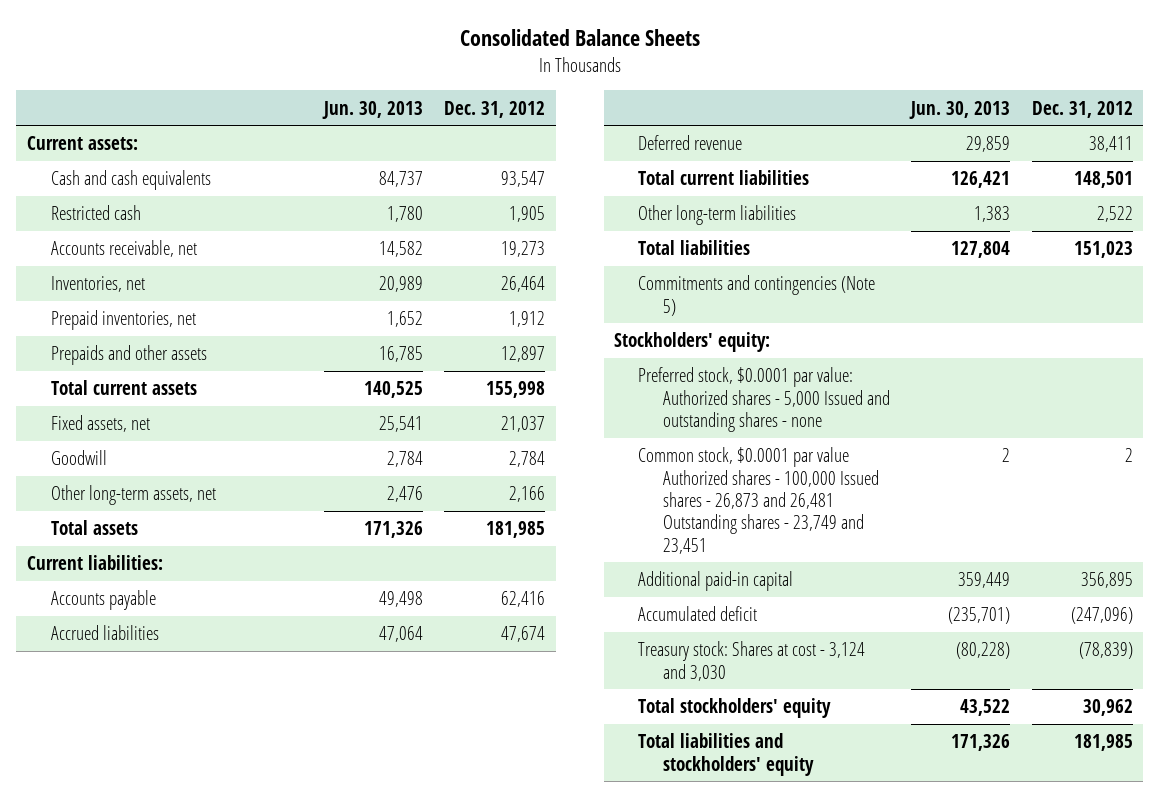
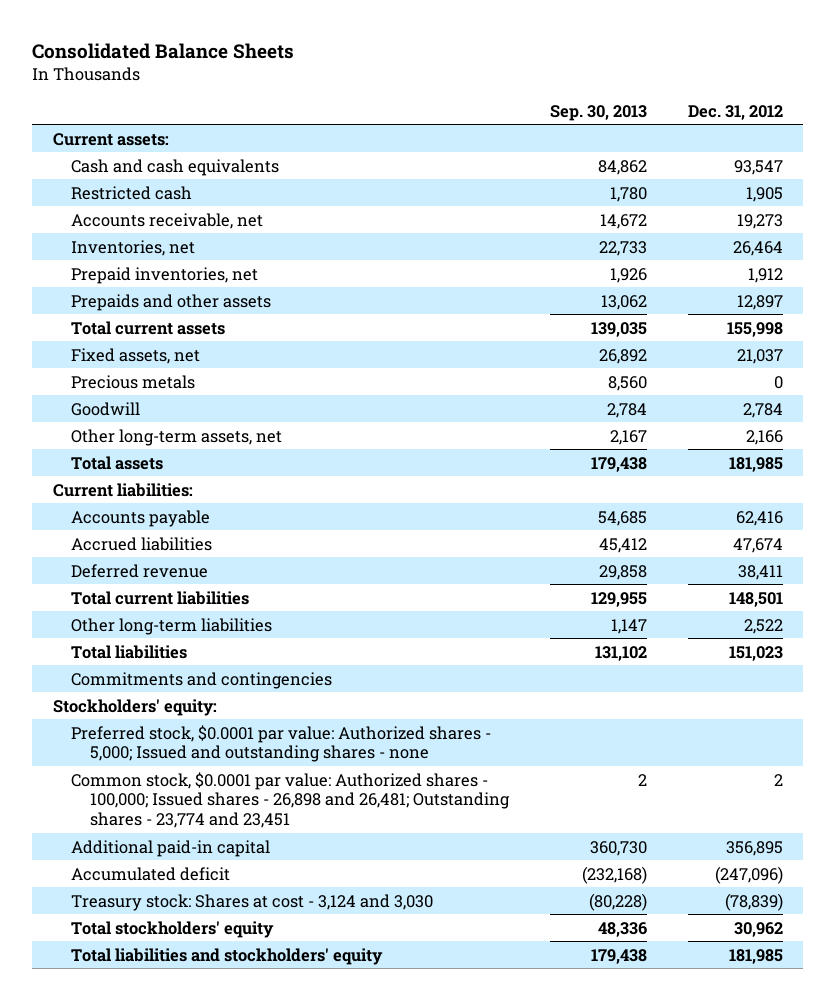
- | Jun. 30, 2013 | Dec. 31, 2012
+ | Sep. 30, 2013 | Dec. 31, 2012
+ Precious metals | 8,560 | 0
- Commitments and contingencies (Note 5)
+ Commitments and contingencies
- Preferred stock, $0.0001 par value: Authorized shares - 5,000 Issued and outstanding shares - none
- Common stock, $0.0001 par value Authorized shares - 100,000 Issued shares - 26,873 and 26,481 Outstanding shares - 23,749 and 23,451 | 2 | 2
+ Preferred stock, $0.0001 par value: Authorized shares - 5,000; Issued and outstanding shares - none
+ Common stock, $0.0001 par value: Authorized shares - 100,000; Issued shares - 26,898 and 26,481; Outstanding shares - 23,774 and 23,451 | 2 | 2

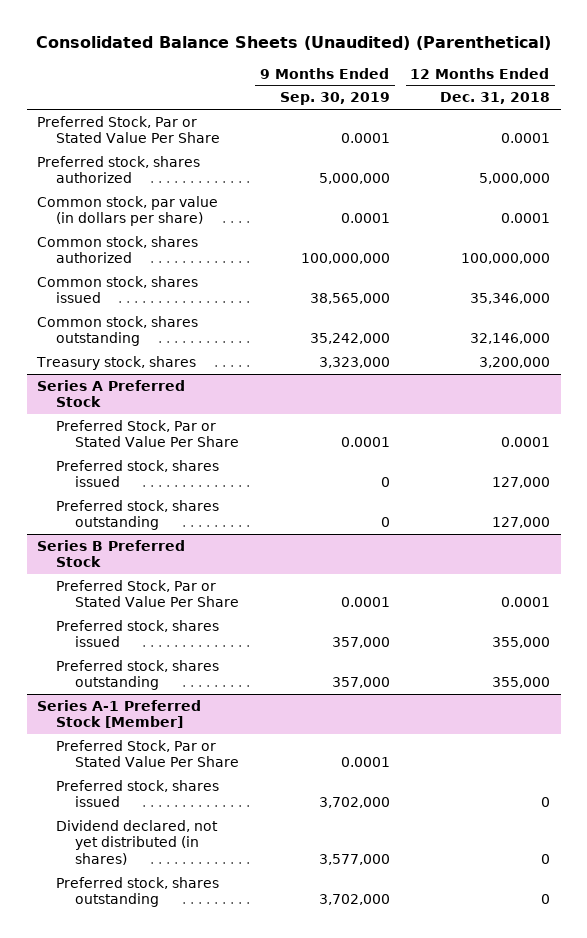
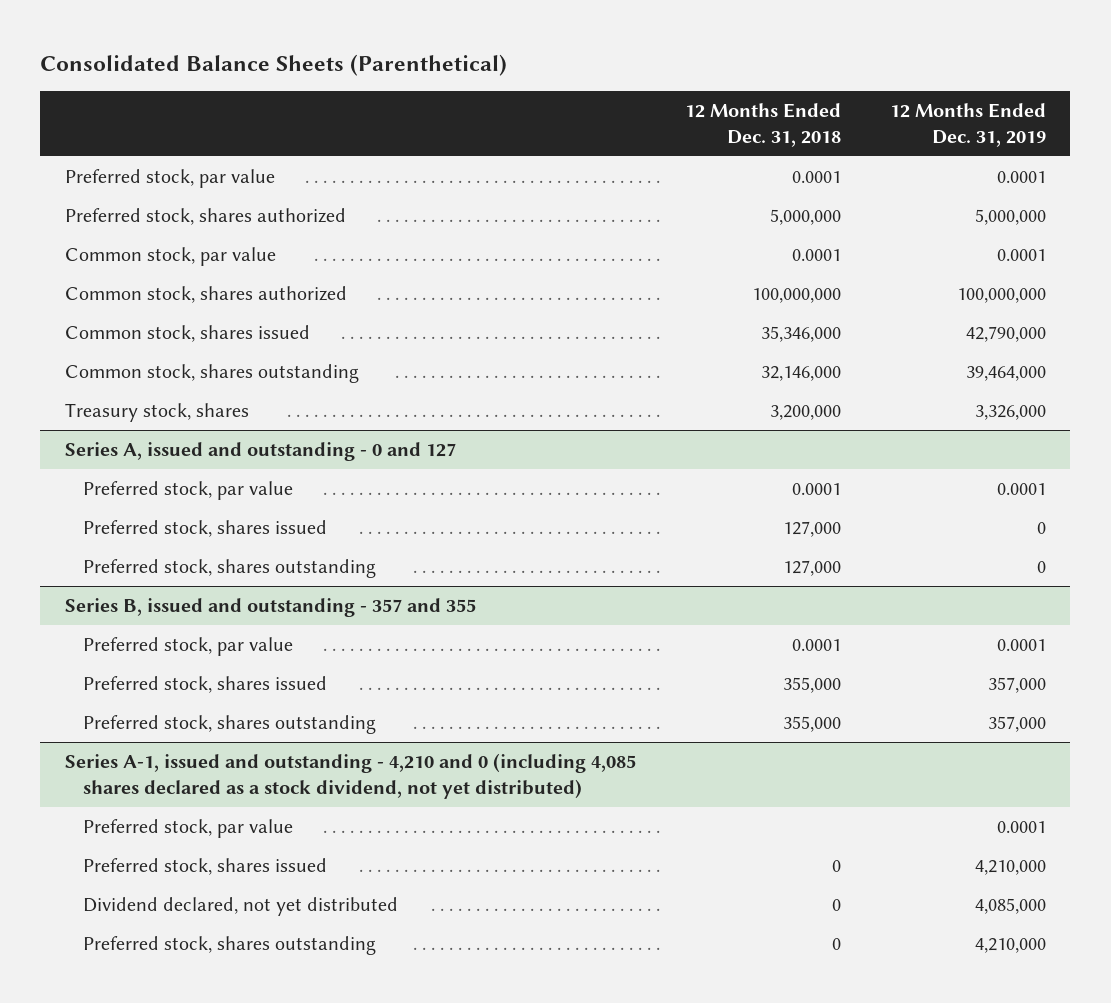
- Consolidated Balance Sheets (Unaudited) (Parenthetical)
+ Consolidated Balance Sheets (Parenthetical)
- | 9 Months Ended Sep. 30, 2019 | 12 Months Ended Dec. 31, 2018
+ | 12 Months Ended Dec. 31, 2018 | 12 Months Ended Dec. 31, 2019
- Preferred Stock, Par or Stated Value Per Share | 0.0001 | 0.0001
+ Preferred stock, par value | 0.0001 | 0.0001
- Common stock, par value (in dollars per share) | 0.0001 | 0.0001
+ Common stock, par value | 0.0001 | 0.0001
- Series A Preferred Stock
- Preferred Stock, Par or Stated Value Per Share | 0.0001 | 0.0001
+ Series A, issued and outstanding - 0 and 127
+ Preferred stock, par value | 0.0001 | 0.0001
- Series B Preferred Stock
- Preferred Stock, Par or Stated Value Per Share | 0.0001 | 0.0001
+ Series B, issued and outstanding - 357 and 355
+ Preferred stock, par value | 0.0001 | 0.0001
- Series A-1 Preferred Stock [Member]
- Preferred Stock, Par or Stated Value Per Share | 0.0001 |
+ Series A-1, issued and outstanding - 4,210 and 0 (including 4,085 shares declared as a stock dividend, not yet distributed)
+ Preferred stock, par value | | 0.0001
- Dividend declared, not yet distributed (in shares) | 3,577,000 | 0
+ Dividend declared, not yet distributed | 0 | 4,085,000

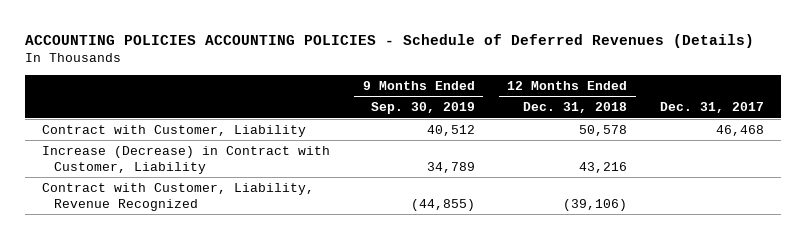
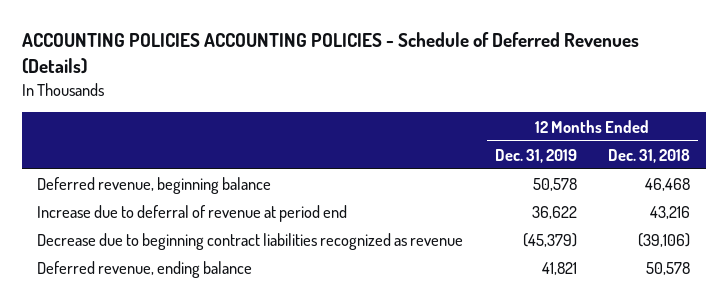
- | 9 Months Ended Sep. 30, 2019 | 12 Months Ended Dec. 31, 2018 | Dec. 31, 2017
+ | 12 Months Ended Dec. 31, 2019 | 12 Months Ended Dec. 31, 2018
- Contract with Customer, Liability | 40,512 | 50,578 | 46,468
- Increase (Decrease) in Contract with Customer, Liability | 34,789 | 43,216 |
- Contract with Customer, Liability, Revenue Recognized | (44,855) | (39,106) |
+ Deferred revenue, beginning balance | 50,578 | 46,468
+ Increase due to deferral of revenue at period end | 36,622 | 43,216
+ Decrease due to beginning contract liabilities recognized as revenue | (45,379) | (39,106)
+ Deferred revenue, ending balance | 41,821 | 50,578

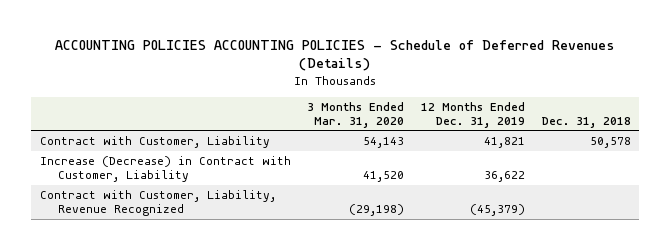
- | 12 Months Ended Dec. 31, 2019 | 12 Months Ended Dec. 31, 2018
+ | 3 Months Ended Mar. 31, 2020 | 12 Months Ended Dec. 31, 2019 | Dec. 31, 2018
- Deferred revenue, beginning balance | 50,578 | 46,468
- Increase due to deferral of revenue at period end | 36,622 | 43,216
- Decrease due to beginning contract liabilities recognized as revenue | (45,379) | (39,106)
- Deferred revenue, ending balance | 41,821 | 50,578
+ Contract with Customer, Liability | 54,143 | 41,821 | 50,578
+ Increase (Decrease) in Contract with Customer, Liability | 41,520 | 36,622 |
+ Contract with Customer, Liability, Revenue Recognized | (29,198) | (45,379) |

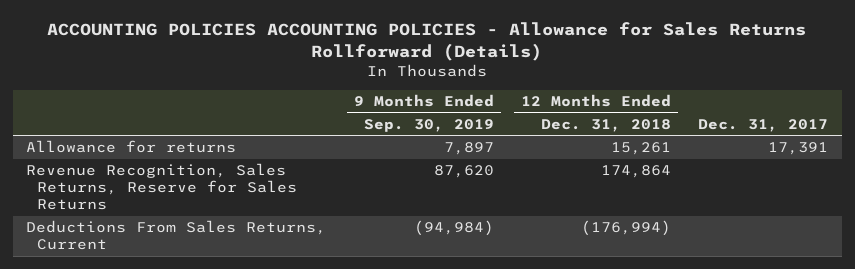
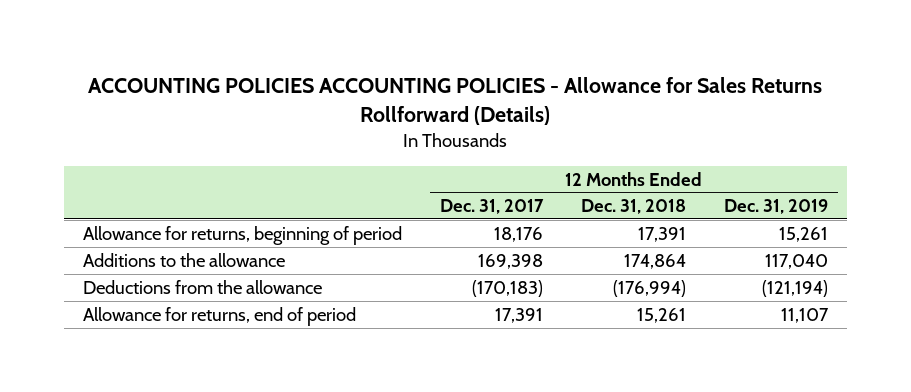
- | 9 Months Ended Sep. 30, 2019 | 12 Months Ended Dec. 31, 2018 | Dec. 31, 2017
+ | 12 Months Ended Dec. 31, 2017 | 12 Months Ended Dec. 31, 2018 | 12 Months Ended Dec. 31, 2019
- Allowance for returns | 7,897 | 15,261 | 17,391
- Revenue Recognition, Sales Returns, Reserve for Sales Returns | 87,620 | 174,864 |
- Deductions From Sales Returns, Current | (94,984) | (176,994) |
+ Allowance for returns, beginning of period | 18,176 | 17,391 | 15,261
+ Additions to the allowance | 169,398 | 174,864 | 117,040
+ Deductions from the allowance | (170,183) | (176,994) | (121,194)
+ Allowance for returns, end of period | 17,391 | 15,261 | 11,107

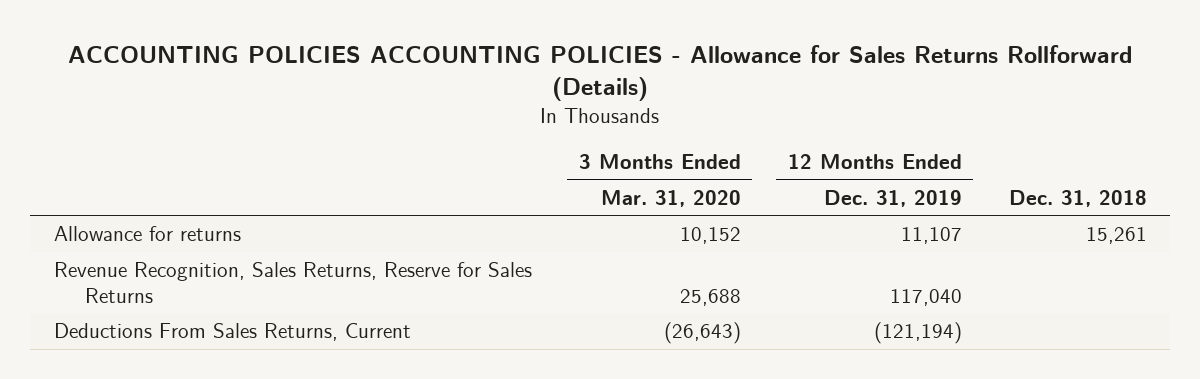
- | 12 Months Ended Dec. 31, 2017 | 12 Months Ended Dec. 31, 2018 | 12 Months Ended Dec. 31, 2019
+ | 3 Months Ended Mar. 31, 2020 | 12 Months Ended Dec. 31, 2019 | Dec. 31, 2018
- Allowance for returns, beginning of period | 18,176 | 17,391 | 15,261
- Additions to the allowance | 169,398 | 174,864 | 117,040
- Deductions from the allowance | (170,183) | (176,994) | (121,194)
- Allowance for returns, end of period | 17,391 | 15,261 | 11,107
+ Allowance for returns | 10,152 | 11,107 | 15,261
+ Revenue Recognition, Sales Returns, Reserve for Sales Returns | 25,688 | 117,040 |
+ Deductions From Sales Returns, Current | (26,643) | (121,194) |

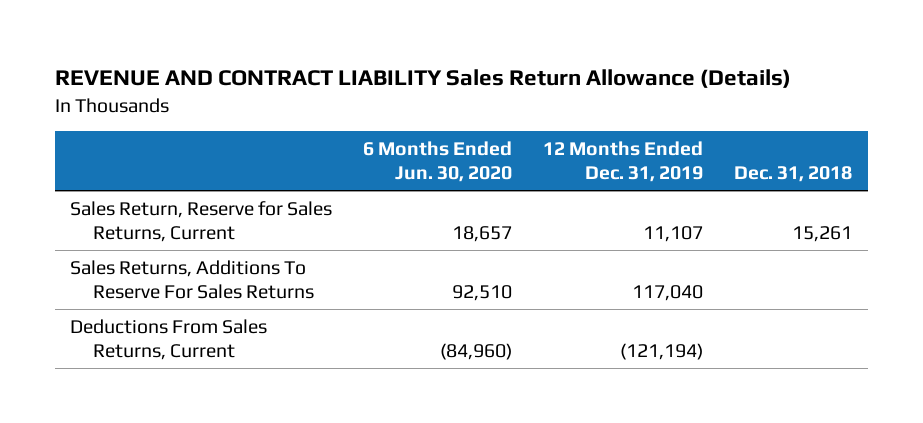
- ACCOUNTING POLICIES ACCOUNTING POLICIES - Allowance for Sales Returns Rollforward (Details)
+ REVENUE AND CONTRACT LIABILITY Sales Return Allowance (Details)
- | 3 Months Ended Mar. 31, 2020 | 12 Months Ended Dec. 31, 2019 | Dec. 31, 2018
+ | 6 Months Ended Jun. 30, 2020 | 12 Months Ended Dec. 31, 2019 | Dec. 31, 2018
- Allowance for returns | 10,152 | 11,107 | 15,261
- Revenue Recognition, Sales Returns, Reserve for Sales Returns | 25,688 | 117,040 |
+ Sales Return, Reserve for Sales Returns, Current | 18,657 | 11,107 | 15,261
+ Sales Returns, Additions To Reserve For Sales Returns | 92,510 | 117,040 |

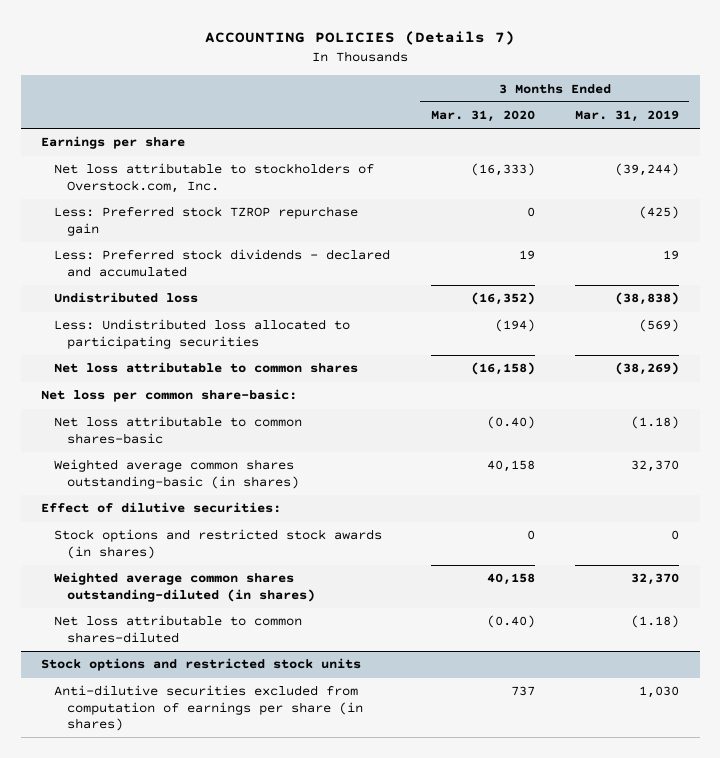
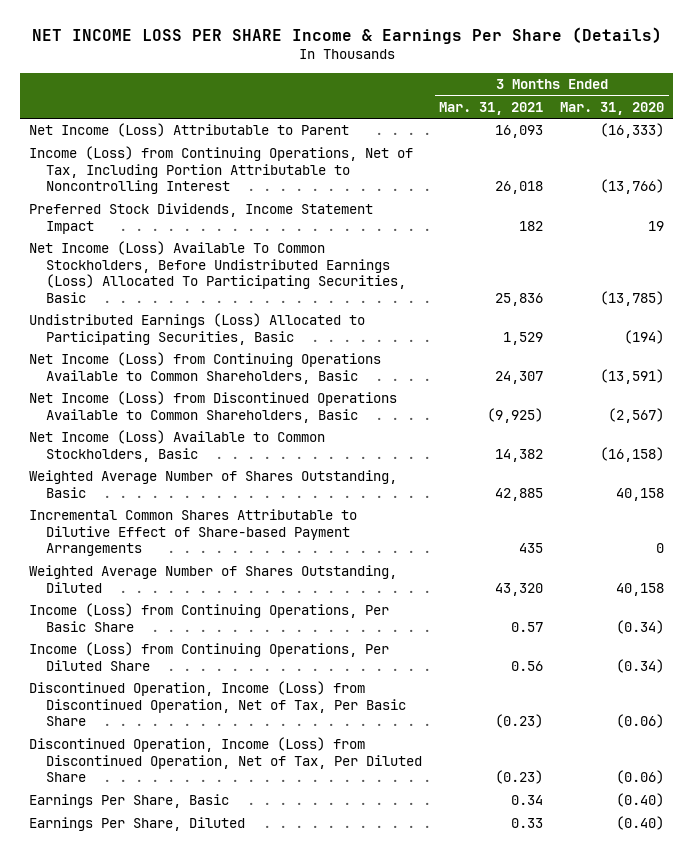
- ACCOUNTING POLICIES (Details 7)
+ NET INCOME LOSS PER SHARE Income & Earnings Per Share (Details)
- | 3 Months Ended Mar. 31, 2020 | 3 Months Ended Mar. 31, 2019
+ | 3 Months Ended Mar. 31, 2021 | 3 Months Ended Mar. 31, 2020
- Earnings per share
- Net loss attributable to stockholders of Overstock.com, Inc. | (16,333) | (39,244)
- Less: Preferred stock TZROP repurchase gain | 0 | (425)
- Less: Preferred stock dividends - declared and accumulated | 19 | 19
- Undistributed loss | (16,352) | (38,838)
- Less: Undistributed loss allocated to participating securities | (194) | (569)
- Net loss attributable to common shares | (16,158) | (38,269)
- Net loss per common share-basic:
- Net loss attributable to common shares-basic | (0.40) | (1.18)
- Weighted average common shares outstanding-basic (in shares) | 40,158 | 32,370
- Effect of dilutive securities:
- Stock options and restricted stock awards (in shares) | 0 | 0
- Weighted average common shares outstanding-diluted (in shares) | 40,158 | 32,370
- Net loss attributable to common shares-diluted | (0.40) | (1.18)
- Stock options and restricted stock units
- Anti-dilutive securities excluded from computation of earnings per share (in shares) | 737 | 1,030
+ Net Income (Loss) Attributable to Parent | 16,093 | (16,333)
+ Income (Loss) from Continuing Operations, Net of Tax, Including Portion Attributable to Noncontrolling Interest | 26,018 | (13,766)
+ Preferred Stock Dividends, Income Statement Impact | 182 | 19
+ Net Income (Loss) Available To Common Stockholders, Before Undistributed Earnings (Loss) Allocated To Participating Securities, Basic | 25,836 | (13,785)
+ Undistributed Earnings (Loss) Allocated to Participating Securities, Basic | 1,529 | (194)
+ Net Income (Loss) from Continuing Operations Available to Common Shareholders, Basic | 24,307 | (13,591)
+ Net Income (Loss) from Discontinued Operations Available to Common Shareholders, Basic | (9,925) | (2,567)
+ Net Income (Loss) Available to Common Stockholders, Basic | 14,382 | (16,158)
+ Weighted Average Number of Shares Outstanding, Basic | 42,885 | 40,158
+ Incremental Common Shares Attributable to Dilutive Effect of Share-based Payment Arrangements | 435 | 0
+ Weighted Average Number of Shares Outstanding, Diluted | 43,320 | 40,158
+ Income (Loss) from Continuing Operations, Per Basic Share | 0.57 | (0.34)
+ Income (Loss) from Continuing Operations, Per Diluted Share | 0.56 | (0.34)
+ Discontinued Operation, Income (Loss) from Discontinued Operation, Net of Tax, Per Basic Share | (0.23) | (0.06)
+ Discontinued Operation, Income (Loss) from Discontinued Operation, Net of Tax, Per Diluted Share | (0.23) | (0.06)
+ Earnings Per Share, Basic | 0.34 | (0.40)
+ Earnings Per Share, Diluted | 0.33 | (0.40)

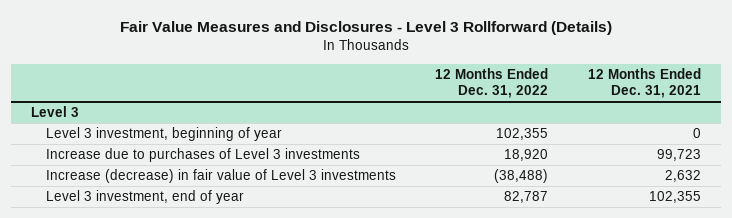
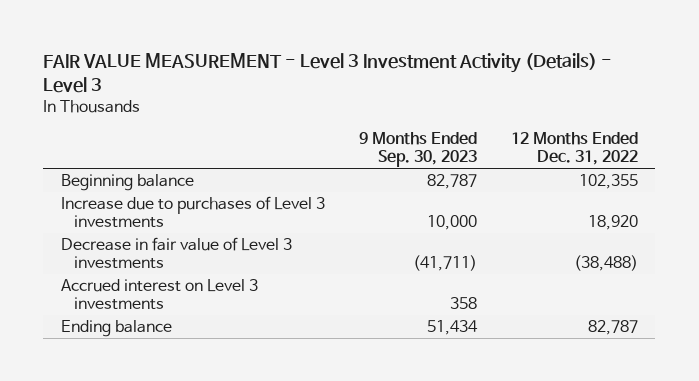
- Fair Value Measures and Disclosures - Level 3 Rollforward (Details)
+ FAIR VALUE MEASUREMENT - Level 3 Investment Activity (Details) - Level 3
- | 12 Months Ended Dec. 31, 2022 | 12 Months Ended Dec. 31, 2021
+ | 9 Months Ended Sep. 30, 2023 | 12 Months Ended Dec. 31, 2022
- Level 3
- Level 3 investment, beginning of year | 102,355 | 0
+ Beginning balance | 82,787 | 102,355
- Increase (decrease) in fair value of Level 3 investments | (38,488) | 2,632
- Level 3 investment, end of year | 82,787 | 102,355
+ Decrease in fair value of Level 3 investments | (41,711) | (38,488)
+ Accrued interest on Level 3 investments | 358 |
+ Ending balance | 51,434 | 82,787

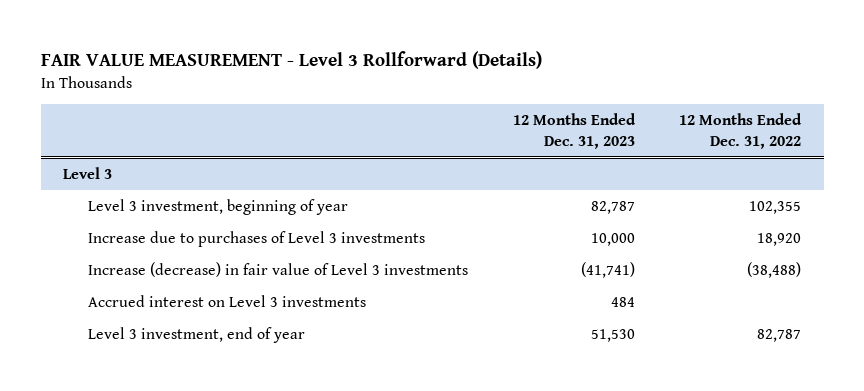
- FAIR VALUE MEASUREMENT - Level 3 Investment Activity (Details) - Level 3
+ FAIR VALUE MEASUREMENT - Level 3 Rollforward (Details)
- | 9 Months Ended Sep. 30, 2023 | 12 Months Ended Dec. 31, 2022
+ | 12 Months Ended Dec. 31, 2023 | 12 Months Ended Dec. 31, 2022
- Beginning balance | 82,787 | 102,355
+ Level 3
+ Level 3 investment, beginning of year | 82,787 | 102,355
- Decrease in fair value of Level 3 investments | (41,711) | (38,488)
+ Increase (decrease) in fair value of Level 3 investments | (41,741) | (38,488)
- Ending balance | 51,434 | 82,787
+ Level 3 investment, end of year | 51,530 | 82,787

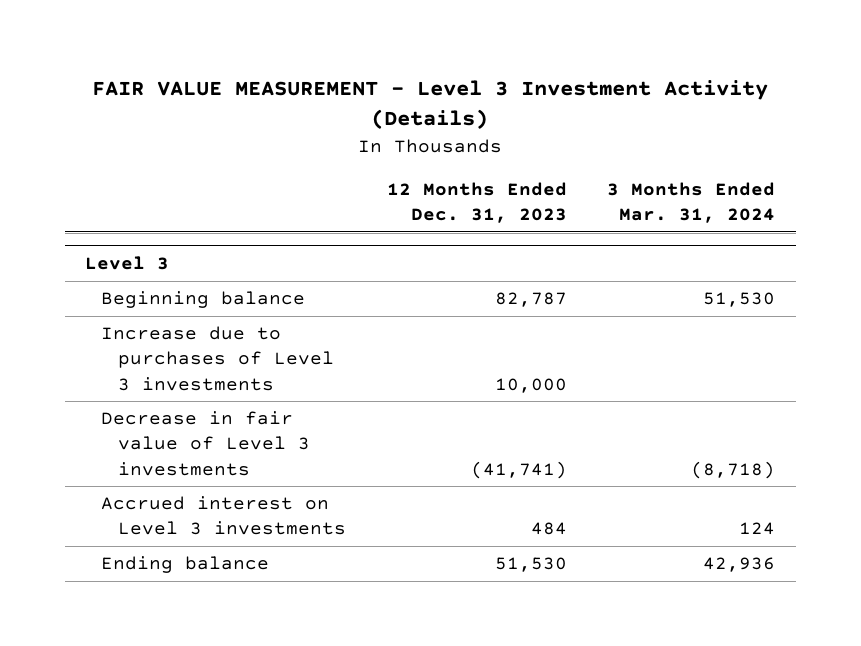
- FAIR VALUE MEASUREMENT - Level 3 Rollforward (Details)
+ FAIR VALUE MEASUREMENT - Level 3 Investment Activity (Details)
- | 12 Months Ended Dec. 31, 2023 | 12 Months Ended Dec. 31, 2022
+ | 12 Months Ended Dec. 31, 2023 | 3 Months Ended Mar. 31, 2024
@ Level 3
- Level 3 investment, beginning of year | 82,787 | 102,355
+ Beginning balance | 82,787 | 51,530
- Increase (decrease) in fair value of Level 3 investments | (41,741) | (38,488)
+ Decrease in fair value of Level 3 investments | (41,741) | (8,718)
- Level 3 investment, end of year | 51,530 | 82,787
+ Ending balance | 51,530 | 42,936

